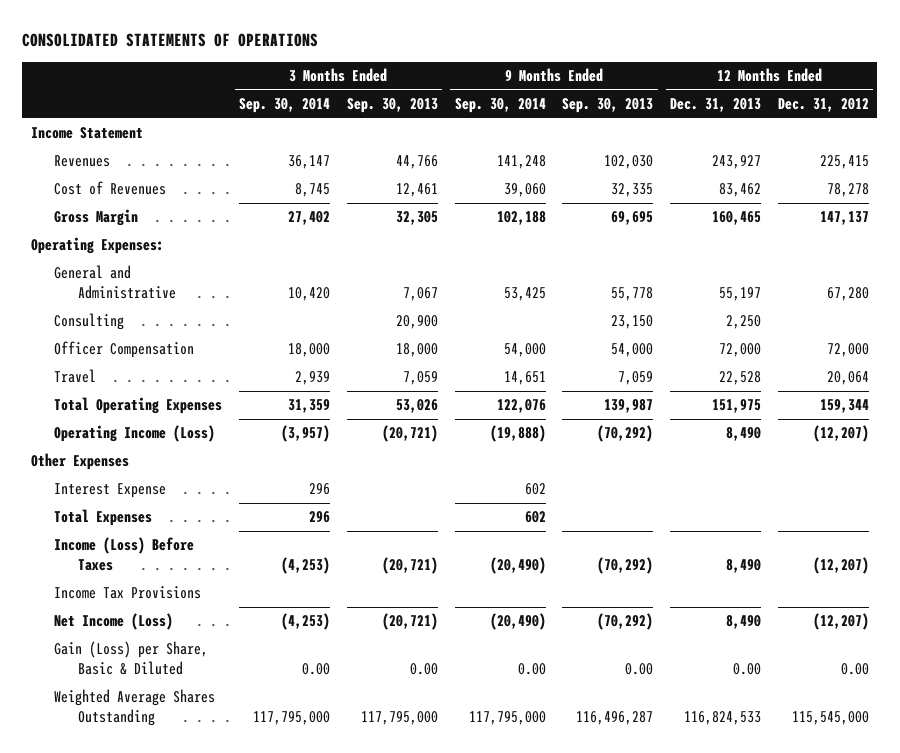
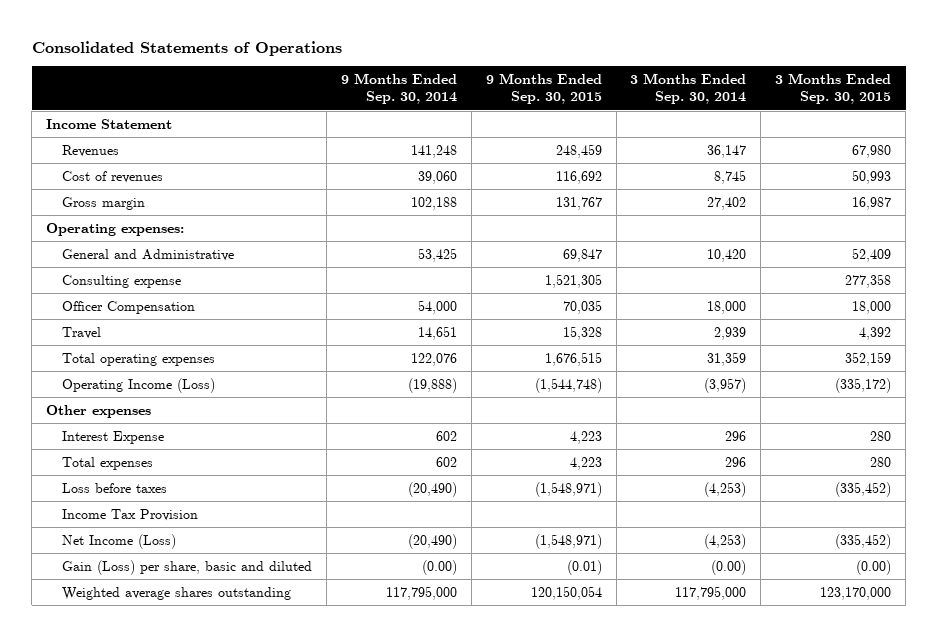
- CONSOLIDATED STATEMENTS OF OPERATIONS
+ Consolidated Statements of Operations
- | 3 Months Ended Sep. 30, 2014 | 3 Months Ended Sep. 30, 2013 | 9 Months Ended Sep. 30, 2014 | 9 Months Ended Sep. 30, 2013 | 12 Months Ended Dec. 31, 2013 | 12 Months Ended Dec. 31, 2012
+ | 9 Months Ended Sep. 30, 2014 | 9 Months Ended Sep. 30, 2015 | 3 Months Ended Sep. 30, 2014 | 3 Months Ended Sep. 30, 2015
- Cost of Revenues | 8,745 | 12,461 | 39,060 | 32,335 | 83,462 | 78,278
- Gross Margin | 27,402 | 32,305 | 102,188 | 69,695 | 160,465 | 147,137
- Operating Expenses:
+ Cost of revenues | 39,060 | 116,692 | 8,745 | 50,993
+ Gross margin | 102,188 | 131,767 | 27,402 | 16,987
+ Operating expenses:
- Consulting | | 20,900 | | 23,150 | 2,250 |
+ Consulting expense | | 1,521,305 | | 277,358
- Total Operating Expenses | 31,359 | 53,026 | 122,076 | 139,987 | 151,975 | 159,344
+ Total operating expenses | 122,076 | 1,676,515 | 31,359 | 352,159
- Other Expenses
+ Other expenses
- Total Expenses | 296 | | 602 | | |
- Income (Loss) Before Taxes | (4,253) | (20,721) | (20,490) | (70,292) | 8,490 | (12,207)
- Income Tax Provisions
+ Total expenses | 602 | 4,223 | 296 | 280
+ Loss before taxes | (20,490) | (1,548,971) | (4,253) | (335,452)
+ Income Tax Provision
- Gain (Loss) per Share, Basic & Diluted | 0.00 | 0.00 | 0.00 | 0.00 | 0.00 | 0.00
- Weighted Average Shares Outstanding | 117,795,000 | 117,795,000 | 117,795,000 | 116,496,287 | 116,824,533 | 115,545,000
+ Gain (Loss) per share, basic and diluted | (0.00) | (0.01) | (0.00) | (0.00)
+ Weighted average shares outstanding | 117,795,000 | 120,150,054 | 117,795,000 | 123,170,000

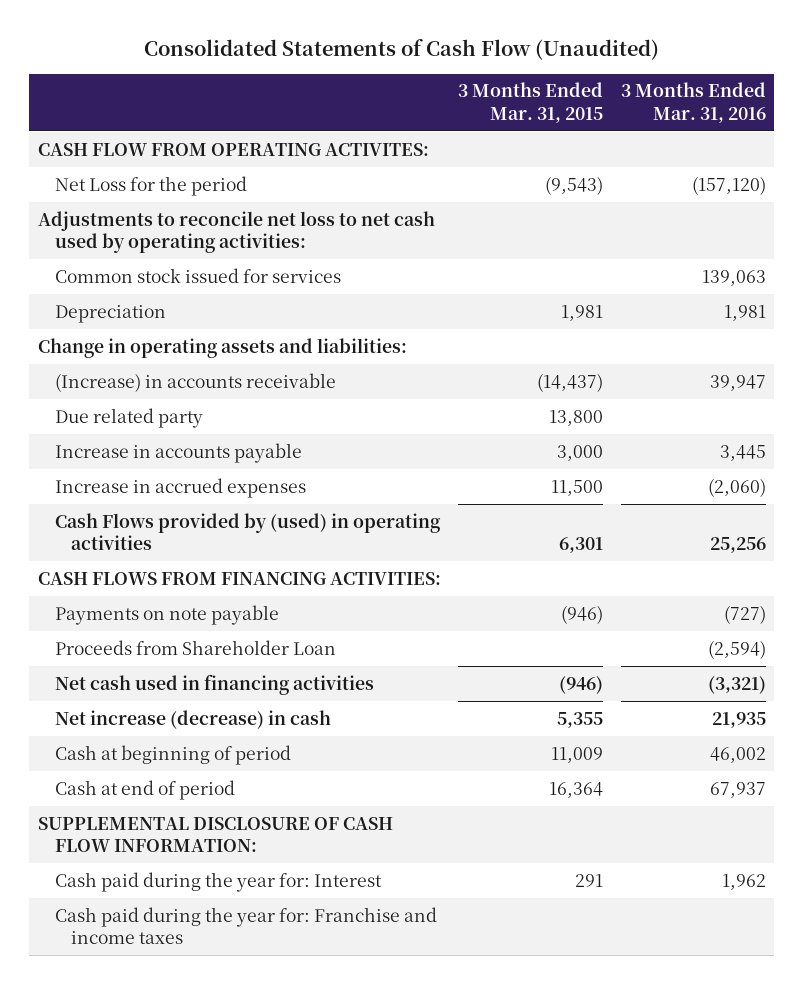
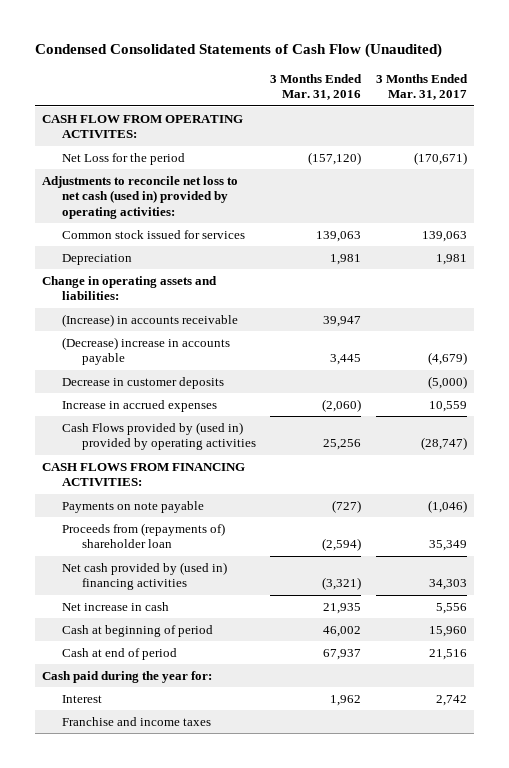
- Consolidated Statements of Cash Flow (Unaudited)
+ Condensed Consolidated Statements of Cash Flow (Unaudited)
- | 3 Months Ended Mar. 31, 2015 | 3 Months Ended Mar. 31, 2016
+ | 3 Months Ended Mar. 31, 2016 | 3 Months Ended Mar. 31, 2017
- Adjustments to reconcile net loss to net cash used by operating activities:
+ Adjustments to reconcile net loss to net cash (used in) provided by operating activities:
- Due related party | 13,800 |
- Increase in accounts payable | 3,000 | 3,445
+ (Decrease) increase in accounts payable | 3,445 | (4,679)
+ Decrease in customer deposits | | (5,000)
- Cash Flows provided by (used) in operating activities | 6,301 | 25,256
+ Cash Flows provided by (used in) provided by operating activities | 25,256 | (28,747)
- Proceeds from Shareholder Loan | | (2,594)
- Net cash used in financing activities | (946) | (3,321)
- Net increase (decrease) in cash | 5,355 | 21,935
+ Proceeds from (repayments of) shareholder loan | (2,594) | 35,349
+ Net cash provided by (used in) financing activities | (3,321) | 34,303
+ Net increase in cash | 21,935 | 5,556
- SUPPLEMENTAL DISCLOSURE OF CASH FLOW INFORMATION:
- Cash paid during the year for: Interest | 291 | 1,962
- Cash paid during the year for: Franchise and income taxes
+ Cash paid during the year for:
+ Interest | 1,962 | 2,742
+ Franchise and income taxes

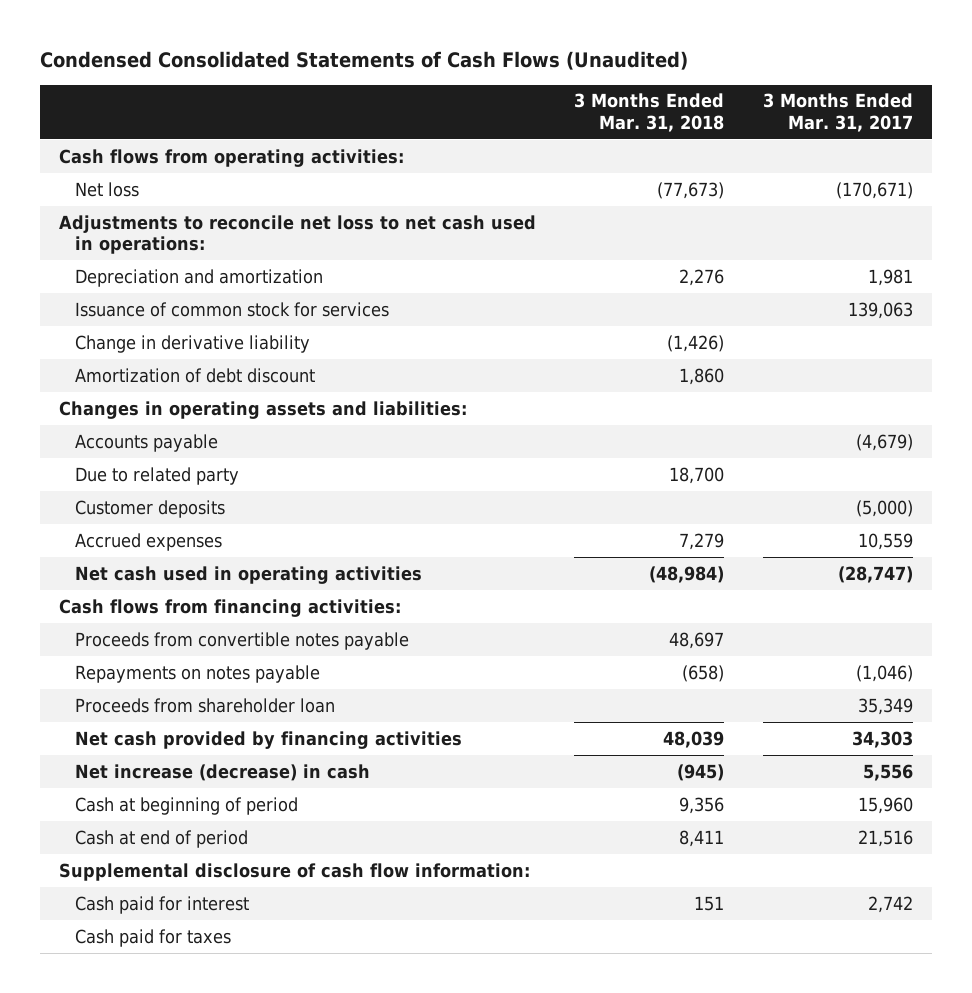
- Condensed Consolidated Statements of Cash Flow (Unaudited)
+ Condensed Consolidated Statements of Cash Flows (Unaudited)
- | 3 Months Ended Mar. 31, 2016 | 3 Months Ended Mar. 31, 2017
+ | 3 Months Ended Mar. 31, 2018 | 3 Months Ended Mar. 31, 2017
- CASH FLOW FROM OPERATING ACTIVITES:
- Net Loss for the period | (157,120) | (170,671)
- Adjustments to reconcile net loss to net cash (used in) provided by operating activities:
- Common stock issued for services | 139,063 | 139,063
- Depreciation | 1,981 | 1,981
- Change in operating assets and liabilities:
- (Increase) in accounts receivable | 39,947 |
- (Decrease) increase in accounts payable | 3,445 | (4,679)
- Decrease in customer deposits | | (5,000)
- Increase in accrued expenses | (2,060) | 10,559
- Cash Flows provided by (used in) provided by operating activities | 25,256 | (28,747)
- CASH FLOWS FROM FINANCING ACTIVITIES:
- Payments on note payable | (727) | (1,046)
- Proceeds from (repayments of) shareholder loan | (2,594) | 35,349
- Net cash provided by (used in) financing activities | (3,321) | 34,303
- Net increase in cash | 21,935 | 5,556
+ Cash flows from operating activities:
+ Net loss | (77,673) | (170,671)
+ Adjustments to reconcile net loss to net cash used in operations:
+ Depreciation and amortization | 2,276 | 1,981
+ Issuance of common stock for services | | 139,063
+ Change in derivative liability | (1,426) |
+ Amortization of debt discount | 1,860 |
+ Changes in operating assets and liabilities:
+ Accounts payable | | (4,679)
+ Due to related party | 18,700 |
+ Customer deposits | | (5,000)
+ Accrued expenses | 7,279 | 10,559
+ Net cash used in operating activities | (48,984) | (28,747)
+ Cash flows from financing activities:
+ Proceeds from convertible notes payable | 48,697 |
+ Repayments on notes payable | (658) | (1,046)
+ Proceeds from shareholder loan | | 35,349
+ Net cash provided by financing activities | 48,039 | 34,303
+ Net increase (decrease) in cash | (945) | 5,556
- Cash paid during the year for:
- Interest | 1,962 | 2,742
- Franchise and income taxes
+ Supplemental disclosure of cash flow information:
+ Cash paid for interest | 151 | 2,742
+ Cash paid for taxes

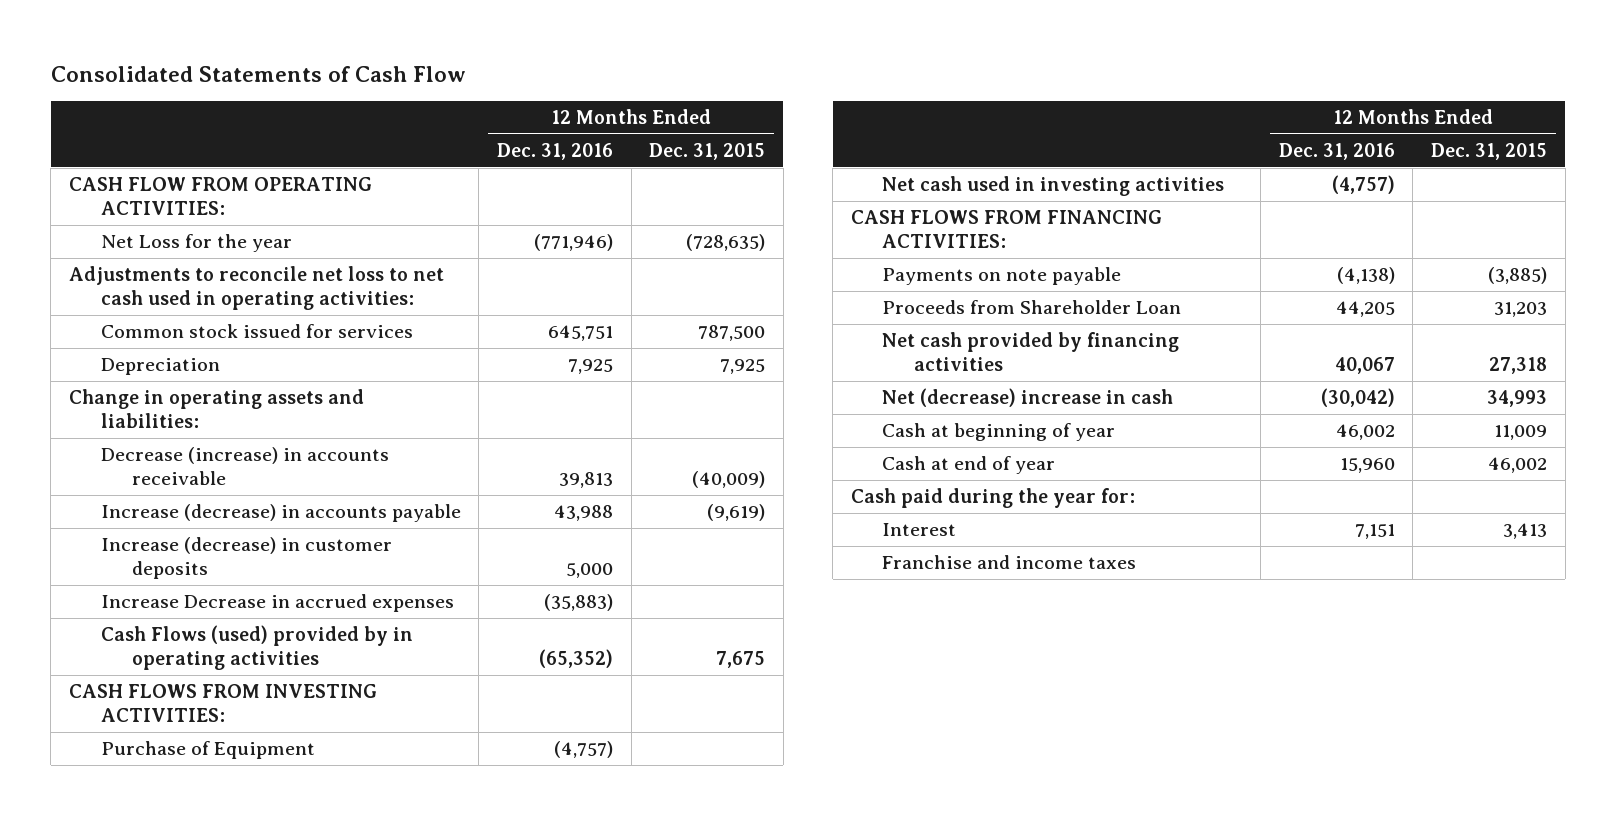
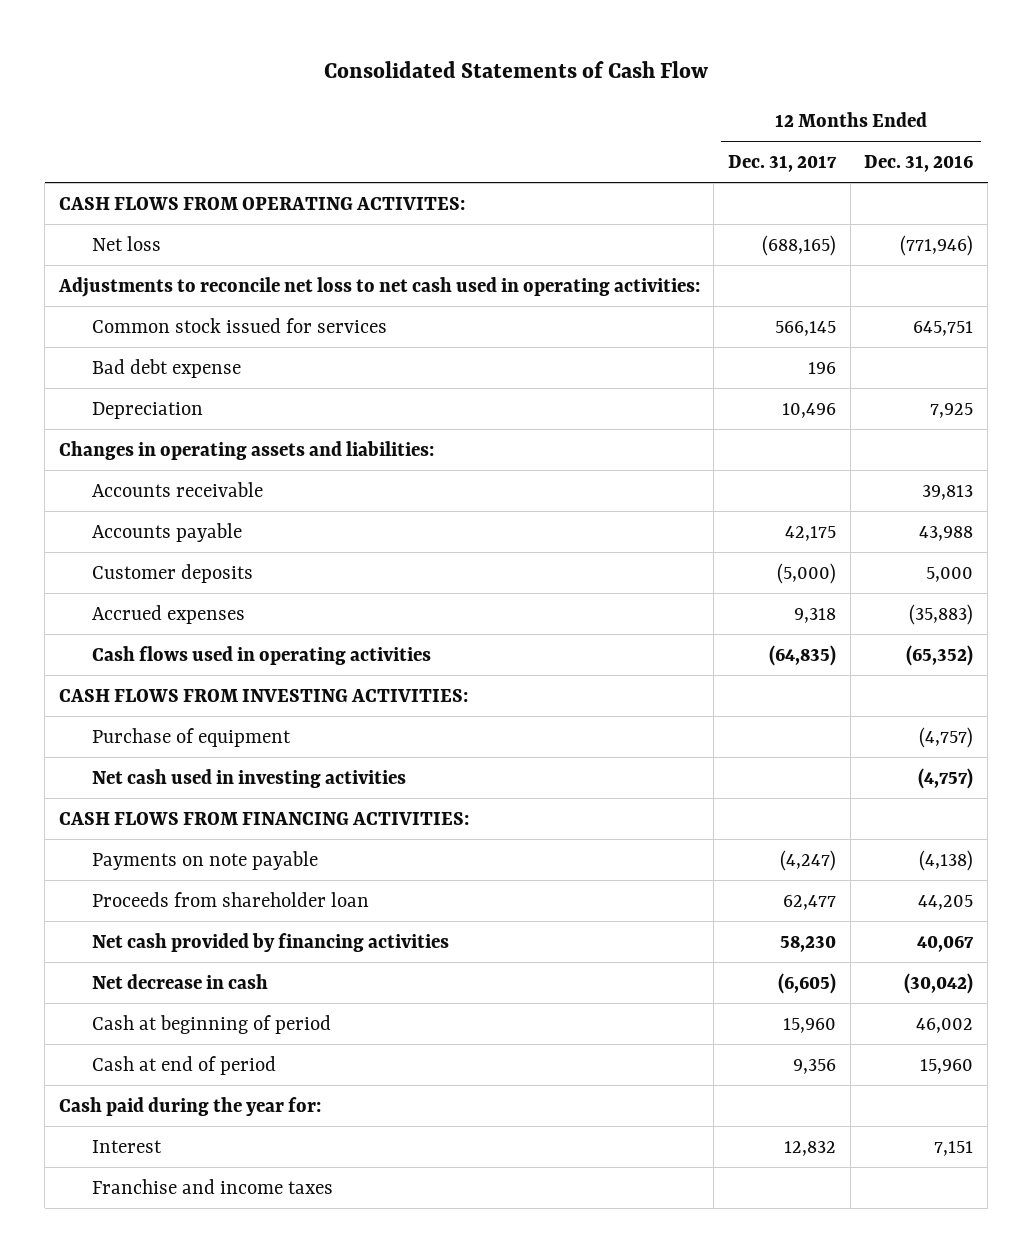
- | 12 Months Ended Dec. 31, 2016 | 12 Months Ended Dec. 31, 2015
+ | 12 Months Ended Dec. 31, 2017 | 12 Months Ended Dec. 31, 2016
- CASH FLOW FROM OPERATING ACTIVITIES:
- Net Loss for the year | (771,946) | (728,635)
+ CASH FLOWS FROM OPERATING ACTIVITES:
+ Net loss | (688,165) | (771,946)
+ Bad debt expense | 196 |
- Change in operating assets and liabilities:
- Decrease (increase) in accounts receivable | 39,813 | (40,009)
- Increase (decrease) in accounts payable | 43,988 | (9,619)
- Increase (decrease) in customer deposits | 5,000 |
- Increase Decrease in accrued expenses | (35,883) |
- Cash Flows (used) provided by in operating activities | (65,352) | 7,675
+ Changes in operating assets and liabilities:
+ Accounts receivable | | 39,813
+ Accounts payable | 42,175 | 43,988
+ Customer deposits | (5,000) | 5,000
+ Accrued expenses | 9,318 | (35,883)
+ Cash flows used in operating activities | (64,835) | (65,352)
- Purchase of Equipment | (4,757) |
+ Purchase of equipment | | (4,757)
- Proceeds from Shareholder Loan | 44,205 | 31,203
+ Proceeds from shareholder loan | 62,477 | 44,205
- Net (decrease) increase in cash | (30,042) | 34,993
- Cash at beginning of year | 46,002 | 11,009
- Cash at end of year | 15,960 | 46,002
+ Net decrease in cash | (6,605) | (30,042)
+ Cash at beginning of period | 15,960 | 46,002
+ Cash at end of period | 9,356 | 15,960

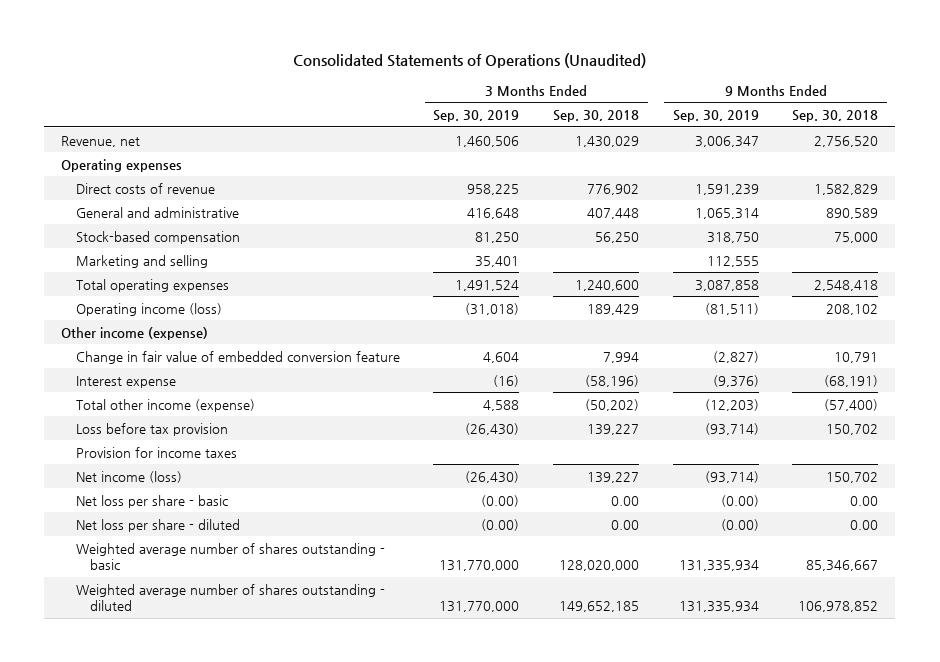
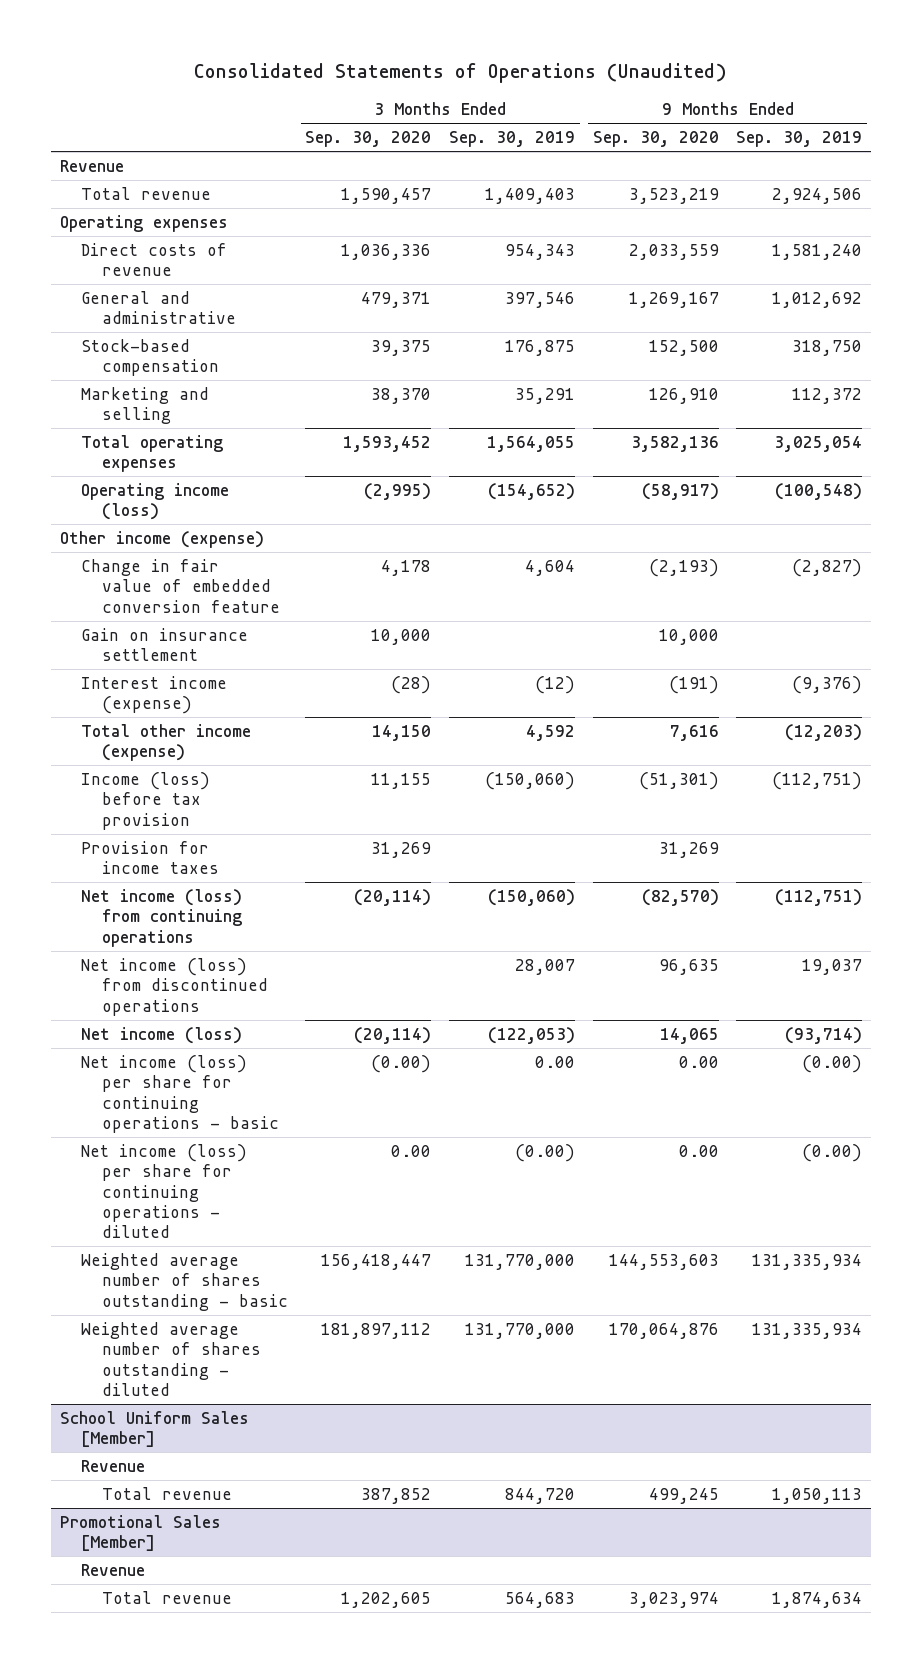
- | 3 Months Ended Sep. 30, 2019 | 3 Months Ended Sep. 30, 2018 | 9 Months Ended Sep. 30, 2019 | 9 Months Ended Sep. 30, 2018
+ | 3 Months Ended Sep. 30, 2020 | 3 Months Ended Sep. 30, 2019 | 9 Months Ended Sep. 30, 2020 | 9 Months Ended Sep. 30, 2019
- Revenue, net | 1,460,506 | 1,430,029 | 3,006,347 | 2,756,520
+ Revenue
+ Total revenue | 1,590,457 | 1,409,403 | 3,523,219 | 2,924,506
- Direct costs of revenue | 958,225 | 776,902 | 1,591,239 | 1,582,829
- General and administrative | 416,648 | 407,448 | 1,065,314 | 890,589
- Stock-based compensation | 81,250 | 56,250 | 318,750 | 75,000
- Marketing and selling | 35,401 | | 112,555 |
- Total operating expenses | 1,491,524 | 1,240,600 | 3,087,858 | 2,548,418
- Operating income (loss) | (31,018) | 189,429 | (81,511) | 208,102
+ Direct costs of revenue | 1,036,336 | 954,343 | 2,033,559 | 1,581,240
+ General and administrative | 479,371 | 397,546 | 1,269,167 | 1,012,692
+ Stock-based compensation | 39,375 | 176,875 | 152,500 | 318,750
+ Marketing and selling | 38,370 | 35,291 | 126,910 | 112,372
+ Total operating expenses | 1,593,452 | 1,564,055 | 3,582,136 | 3,025,054
+ Operating income (loss) | (2,995) | (154,652) | (58,917) | (100,548)
- Interest expense | (16) | (58,196) | (9,376) | (68,191)
- Total other income (expense) | 4,588 | (50,202) | (12,203) | (57,400)
- Loss before tax provision | (26,430) | 139,227 | (93,714) | 150,702
+ Gain on insurance settlement | 10,000 | | 10,000 |
+ Interest income (expense) | (28) | (12) | (191) | (9,376)
+ Total other income (expense) | 14,150 | 4,592 | 7,616 | (12,203)
+ Income (loss) before tax provision | 11,155 | (150,060) | (51,301) | (112,751)
- Net income (loss) | (26,430) | 139,227 | (93,714) | 150,702
- Net loss per share - basic | (0.00) | 0.00 | (0.00) | 0.00
- Net loss per share - diluted | (0.00) | 0.00 | (0.00) | 0.00
+ Net income (loss) from continuing operations | (20,114) | (150,060) | (82,570) | (112,751)
+ Net income (loss) from discontinued operations | | 28,007 | 96,635 | 19,037
+ Net income (loss) | (20,114) | (122,053) | 14,065 | (93,714)
+ Net income (loss) per share for continuing operations - basic | (0.00) | 0.00 | 0.00 | (0.00)
+ Net income (loss) per share for continuing operations - diluted | 0.00 | (0.00) | 0.00 | (0.00)
+ School Uniform Sales [Member]
+ Revenue
+ Total revenue | 387,852 | 844,720 | 499,245 | 1,050,113
+ Promotional Sales [Member]
+ Revenue
+ Total revenue | 1,202,605 | 564,683 | 3,023,974 | 1,874,634

